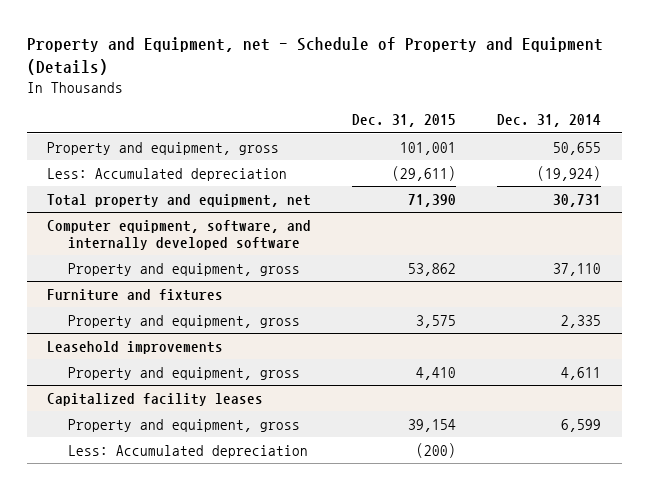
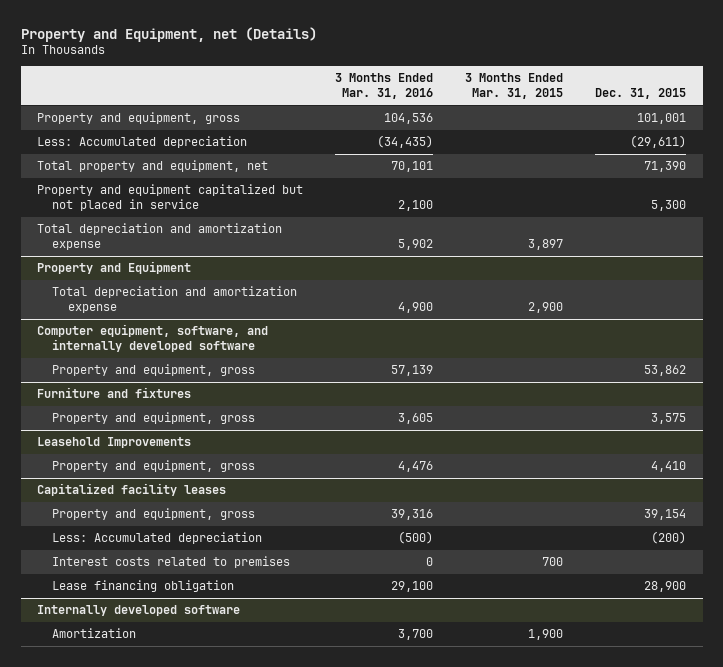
- Property and Equipment, net - Schedule of Property and Equipment (Details)
+ Property and Equipment, net (Details)
- | Dec. 31, 2015 | Dec. 31, 2014
+ | 3 Months Ended Mar. 31, 2016 | 3 Months Ended Mar. 31, 2015 | Dec. 31, 2015
+ Property and equipment capitalized but not placed in service | 2,100 | | 5,300
+ Total depreciation and amortization expense | 5,902 | 3,897 |
+ Property and Equipment
+ Total depreciation and amortization expense | 4,900 | 2,900 |
- Leasehold improvements
+ Leasehold Improvements
@ Capitalized facility leases
+ Interest costs related to premises | 0 | 700 |
+ Lease financing obligation | 29,100 | | 28,900
+ Internally developed software
+ Amortization | 3,700 | 1,900 |

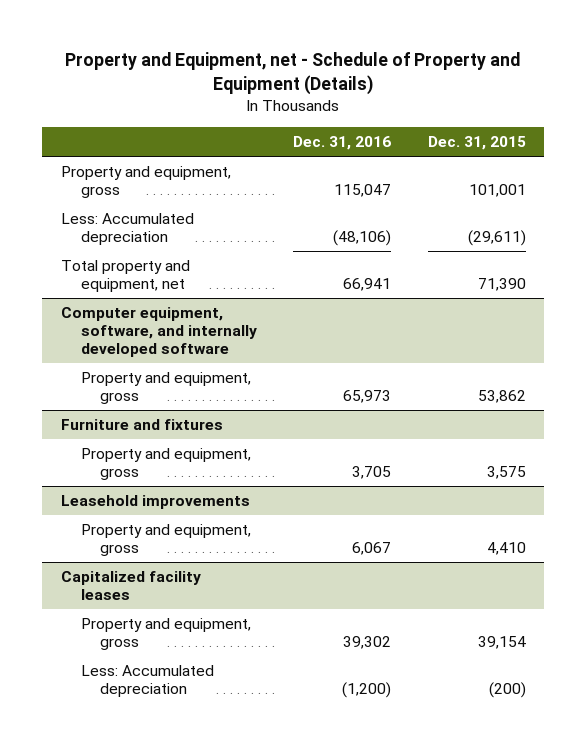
- Property and Equipment, net (Details)
+ Property and Equipment, net - Schedule of Property and Equipment (Details)
- | 3 Months Ended Mar. 31, 2016 | 3 Months Ended Mar. 31, 2015 | Dec. 31, 2015
+ | Dec. 31, 2016 | Dec. 31, 2015
- Property and equipment capitalized but not placed in service | 2,100 | | 5,300
- Total depreciation and amortization expense | 5,902 | 3,897 |
- Property and Equipment
- Total depreciation and amortization expense | 4,900 | 2,900 |
- Leasehold Improvements
+ Leasehold improvements
@ Capitalized facility leases
- Interest costs related to premises | 0 | 700 |
- Lease financing obligation | 29,100 | | 28,900
- Internally developed software
- Amortization | 3,700 | 1,900 |

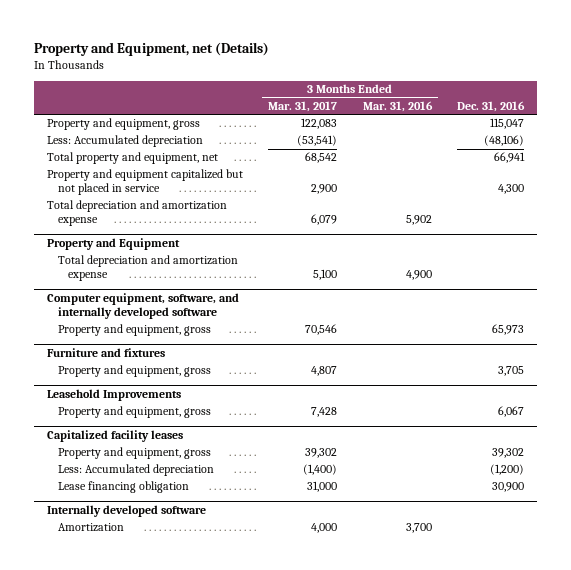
- Property and Equipment, net - Schedule of Property and Equipment (Details)
+ Property and Equipment, net (Details)
- | Dec. 31, 2016 | Dec. 31, 2015
+ | 3 Months Ended Mar. 31, 2017 | 3 Months Ended Mar. 31, 2016 | Dec. 31, 2016
+ Property and equipment capitalized but not placed in service | 2,900 | | 4,300
+ Total depreciation and amortization expense | 6,079 | 5,902 |
+ Property and Equipment
+ Total depreciation and amortization expense | 5,100 | 4,900 |
- Leasehold improvements
+ Leasehold Improvements
@ Capitalized facility leases
+ Lease financing obligation | 31,000 | | 30,900
+ Internally developed software
+ Amortization | 4,000 | 3,700 |

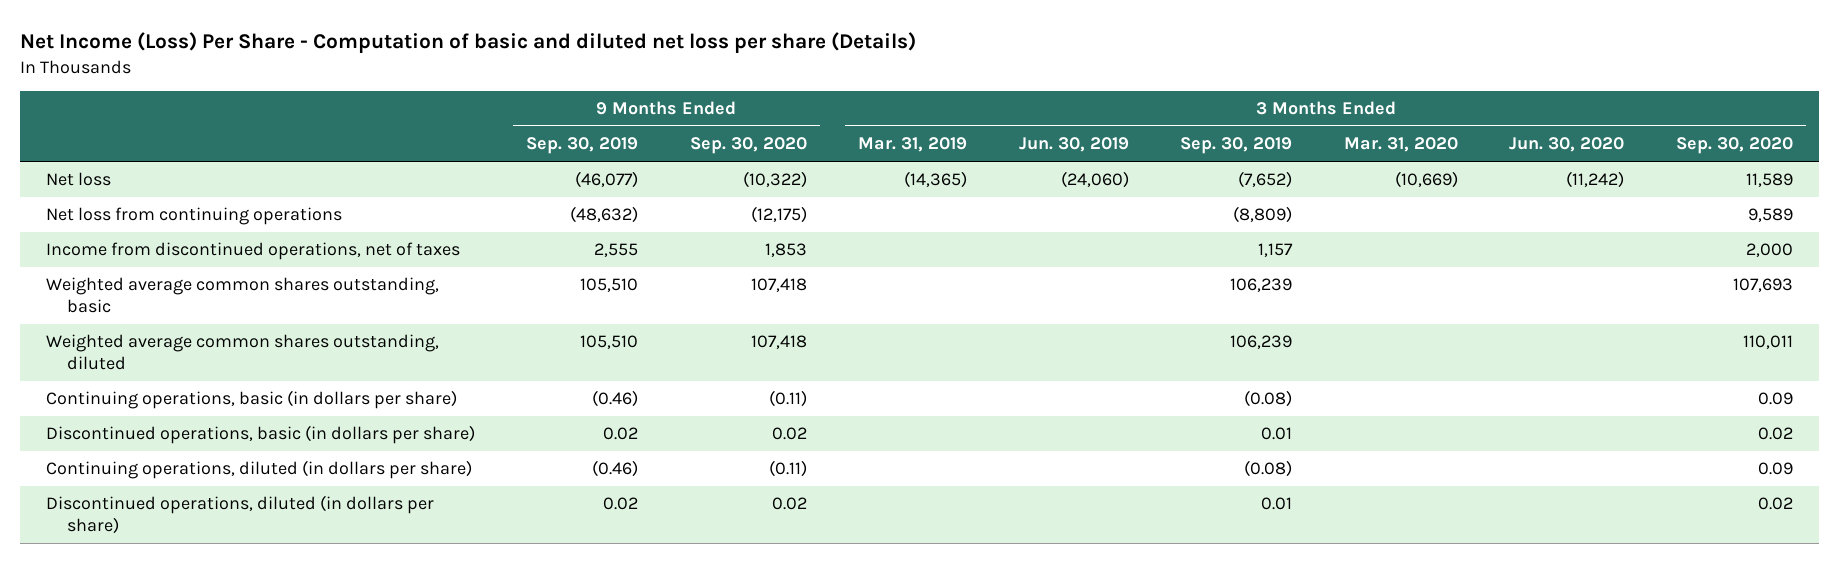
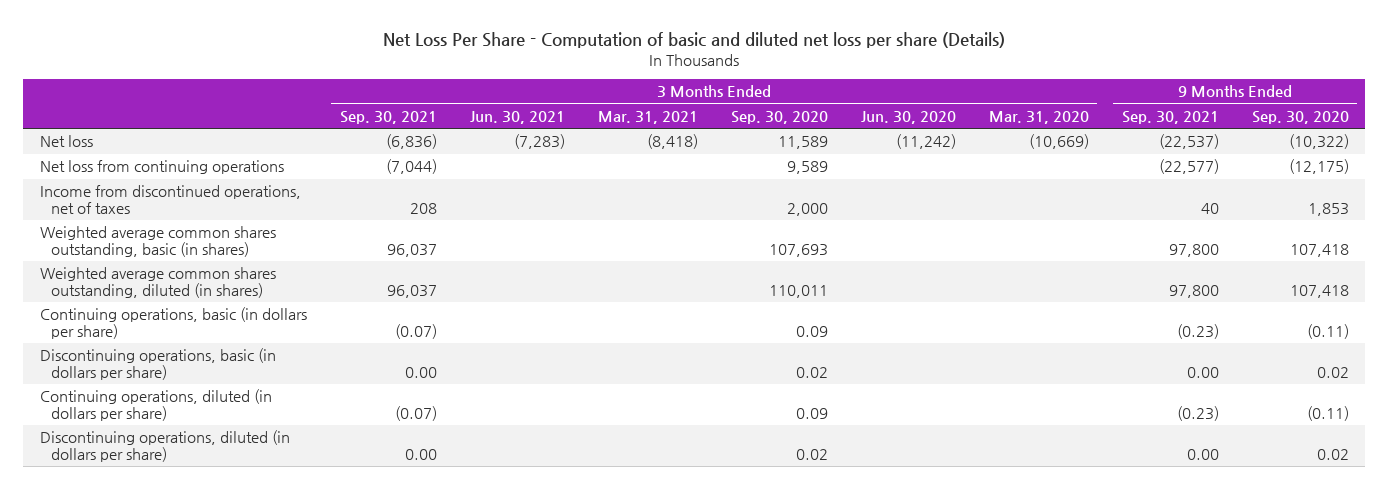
- Net Income (Loss) Per Share - Computation of basic and diluted net loss per share (Details)
+ Net Loss Per Share - Computation of basic and diluted net loss per share (Details)
- | 9 Months Ended Sep. 30, 2019 | 9 Months Ended Sep. 30, 2020 | 3 Months Ended Mar. 31, 2019 | 3 Months Ended Jun. 30, 2019 | 3 Months Ended Sep. 30, 2019 | 3 Months Ended Mar. 31, 2020 | 3 Months Ended Jun. 30, 2020 | 3 Months Ended Sep. 30, 2020
+ | 3 Months Ended Sep. 30, 2021 | 3 Months Ended Jun. 30, 2021 | 3 Months Ended Mar. 31, 2021 | 3 Months Ended Sep. 30, 2020 | 3 Months Ended Jun. 30, 2020 | 3 Months Ended Mar. 31, 2020 | 9 Months Ended Sep. 30, 2021 | 9 Months Ended Sep. 30, 2020
- Weighted average common shares outstanding, basic | 105,510 | 107,418 | | | 106,239 | | | 107,693
- Weighted average common shares outstanding, diluted | 105,510 | 107,418 | | | 106,239 | | | 110,011
+ Weighted average common shares outstanding, basic (in shares) | 96,037 | | | 107,693 | | | 97,800 | 107,418
+ Weighted average common shares outstanding, diluted (in shares) | 96,037 | | | 110,011 | | | 97,800 | 107,418
- Discontinued operations, basic (in dollars per share) | 0.02 | 0.02 | | | 0.01 | | | 0.02
+ Discontinuing operations, basic (in dollars per share) | 0.00 | | | 0.02 | | | 0.00 | 0.02
- Discontinued operations, diluted (in dollars per share) | 0.02 | 0.02 | | | 0.01 | | | 0.02
+ Discontinuing operations, diluted (in dollars per share) | 0.00 | | | 0.02 | | | 0.00 | 0.02

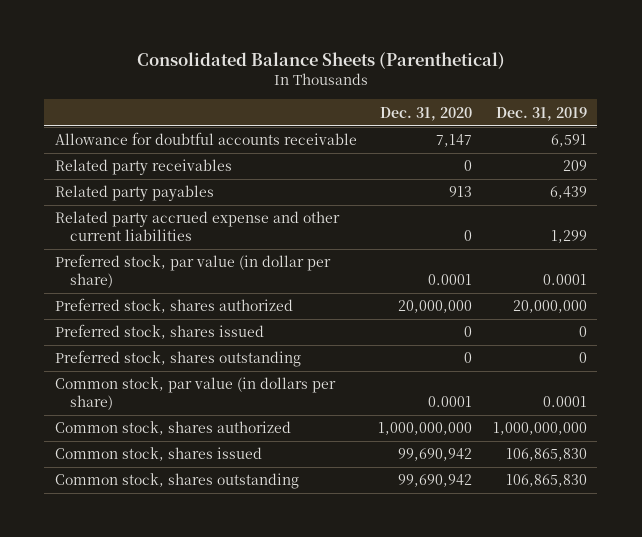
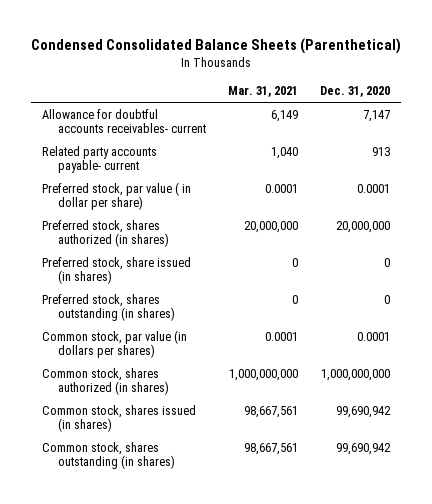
- Consolidated Balance Sheets (Parenthetical)
+ Condensed Consolidated Balance Sheets (Parenthetical)
- | Dec. 31, 2020 | Dec. 31, 2019
+ | Mar. 31, 2021 | Dec. 31, 2020
- Allowance for doubtful accounts receivable | 7,147 | 6,591
- Related party receivables | 0 | 209
- Related party payables | 913 | 6,439
- Related party accrued expense and other current liabilities | 0 | 1,299
- Preferred stock, par value (in dollar per share) | 0.0001 | 0.0001
- Preferred stock, shares authorized | 20,000,000 | 20,000,000
- Preferred stock, shares issued | 0 | 0
- Preferred stock, shares outstanding | 0 | 0
- Common stock, par value (in dollars per share) | 0.0001 | 0.0001
- Common stock, shares authorized | 1,000,000,000 | 1,000,000,000
- Common stock, shares issued | 99,690,942 | 106,865,830
- Common stock, shares outstanding | 99,690,942 | 106,865,830
+ Allowance for doubtful accounts receivables- current | 6,149 | 7,147
+ Related party accounts payable- current | 1,040 | 913
+ Preferred stock, par value ( in dollar per share) | 0.0001 | 0.0001
+ Preferred stock, shares authorized (in shares) | 20,000,000 | 20,000,000
+ Preferred stock, share issued (in shares) | 0 | 0
+ Preferred stock, shares outstanding (in shares) | 0 | 0
+ Common stock, par value (in dollars per shares) | 0.0001 | 0.0001
+ Common stock, shares authorized (in shares) | 1,000,000,000 | 1,000,000,000
+ Common stock, shares issued (in shares) | 98,667,561 | 99,690,942
+ Common stock, shares outstanding (in shares) | 98,667,561 | 99,690,942

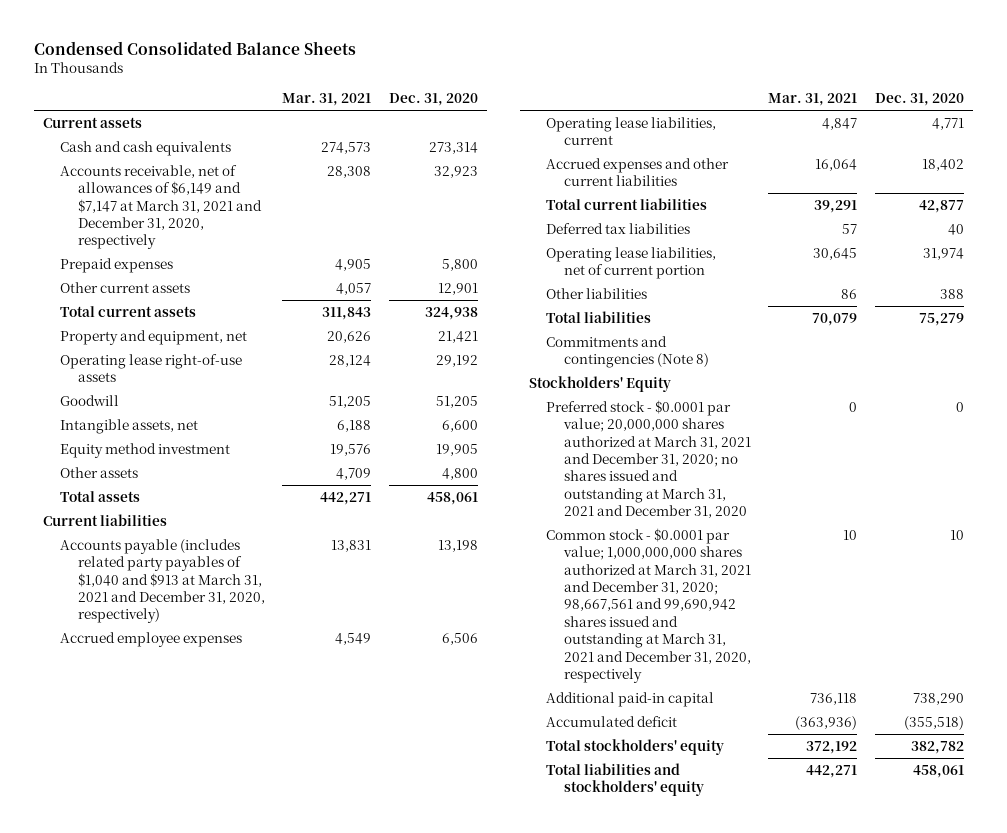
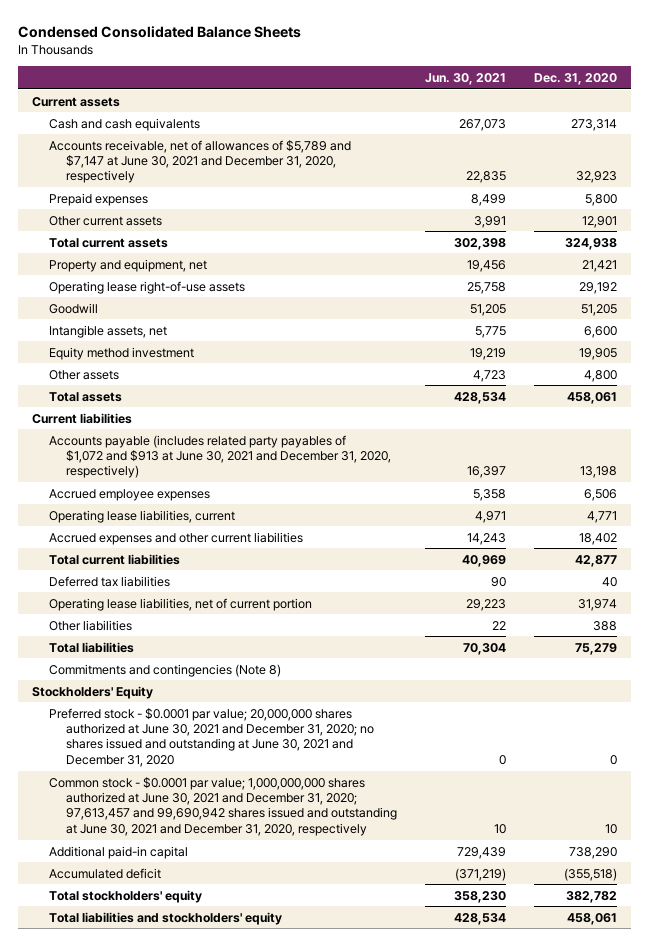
- | Mar. 31, 2021 | Dec. 31, 2020
+ | Jun. 30, 2021 | Dec. 31, 2020
- Accounts receivable, net of allowances of $6,149 and $7,147 at March 31, 2021 and December 31, 2020, respectively | 28,308 | 32,923
+ Accounts receivable, net of allowances of $5,789 and $7,147 at June 30, 2021 and December 31, 2020, respectively | 22,835 | 32,923
- Accounts payable (includes related party payables of $1,040 and $913 at March 31, 2021 and December 31, 2020, respectively) | 13,831 | 13,198
+ Accounts payable (includes related party payables of $1,072 and $913 at June 30, 2021 and December 31, 2020, respectively) | 16,397 | 13,198
- Preferred stock - $0.0001 par value; 20,000,000 shares authorized at March 31, 2021 and December 31, 2020; no shares issued and outstanding at March 31, 2021 and December 31, 2020 | 0 | 0
- Common stock - $0.0001 par value; 1,000,000,000 shares authorized at March 31, 2021 and December 31, 2020; 98,667,561 and 99,690,942 shares issued and outstanding at March 31, 2021 and December 31, 2020, respectively | 10 | 10
+ Preferred stock - $0.0001 par value; 20,000,000 shares authorized at June 30, 2021 and December 31, 2020; no shares issued and outstanding at June 30, 2021 and December 31, 2020 | 0 | 0
+ Common stock - $0.0001 par value; 1,000,000,000 shares authorized at June 30, 2021 and December 31, 2020; 97,613,457 and 99,690,942 shares issued and outstanding at June 30, 2021 and December 31, 2020, respectively | 10 | 10

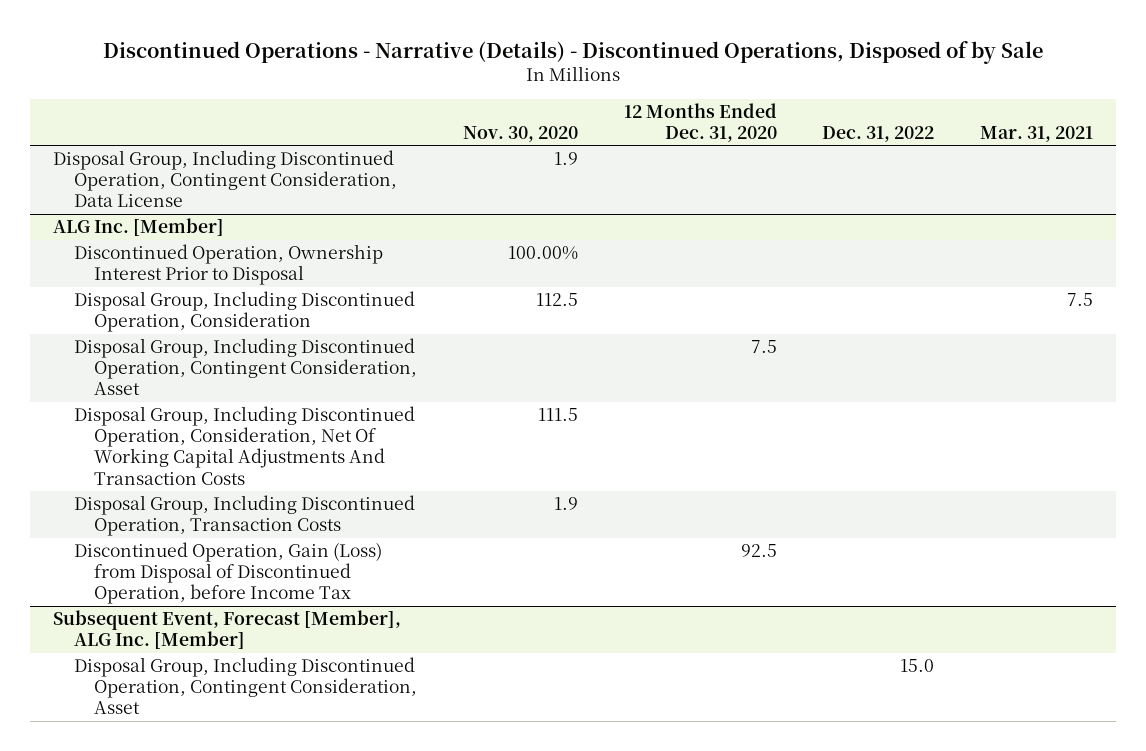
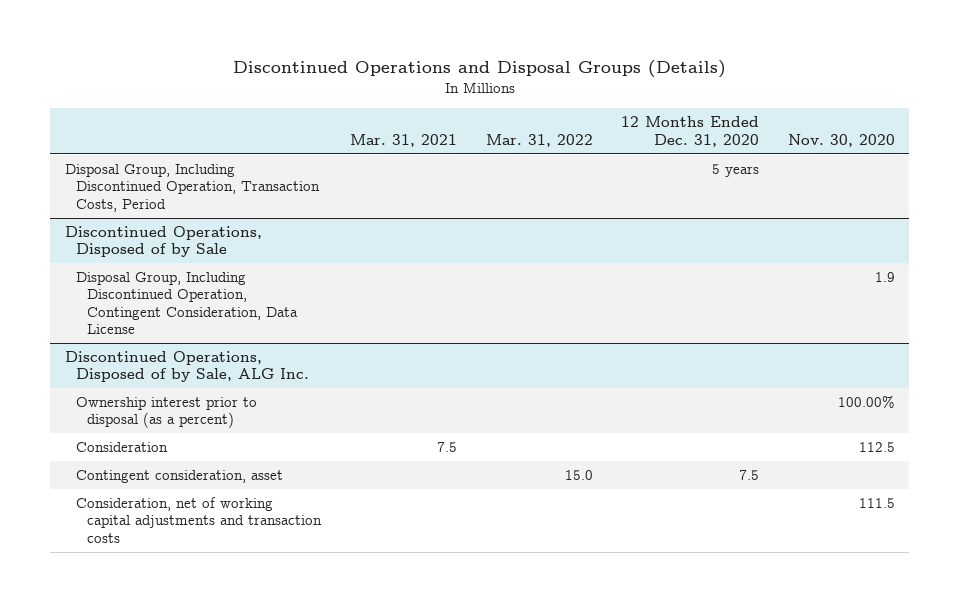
- Discontinued Operations - Narrative (Details) - Discontinued Operations, Disposed of by Sale
+ Discontinued Operations and Disposal Groups (Details)
- | Nov. 30, 2020 | 12 Months Ended Dec. 31, 2020 | Dec. 31, 2022 | Mar. 31, 2021
+ | Mar. 31, 2021 | Mar. 31, 2022 | 12 Months Ended Dec. 31, 2020 | Nov. 30, 2020
+ Disposal Group, Including Discontinued Operation, Transaction Costs, Period | | | 5 years |
+ Discontinued Operations, Disposed of by Sale
- ALG Inc. [Member]
- Discontinued Operation, Ownership Interest Prior to Disposal | 100.00% | | |
- Disposal Group, Including Discontinued Operation, Consideration | 112.5 | | | 7.5
- Disposal Group, Including Discontinued Operation, Contingent Consideration, Asset | | 7.5 | |
- Disposal Group, Including Discontinued Operation, Consideration, Net Of Working Capital Adjustments And Transaction Costs | 111.5 | | |
- Disposal Group, Including Discontinued Operation, Transaction Costs | 1.9 | | |
- Discontinued Operation, Gain (Loss) from Disposal of Discontinued Operation, before Income Tax | | 92.5 | |
- Subsequent Event, Forecast [Member], ALG Inc. [Member]
- Disposal Group, Including Discontinued Operation, Contingent Consideration, Asset | | | 15.0 |
+ Discontinued Operations, Disposed of by Sale, ALG Inc.
+ Ownership interest prior to disposal (as a percent) | | | | 100.00%
+ Consideration | 7.5 | | | 112.5
+ Contingent consideration, asset | | 15.0 | 7.5 |
+ Consideration, net of working capital adjustments and transaction costs | | | | 111.5

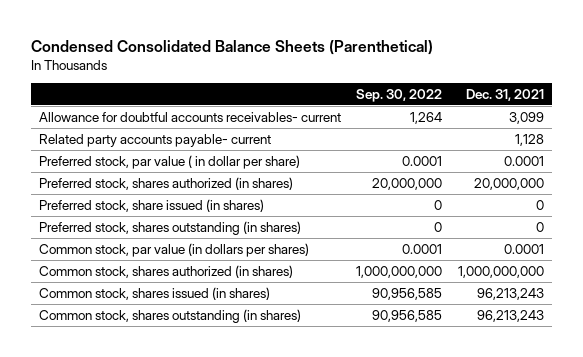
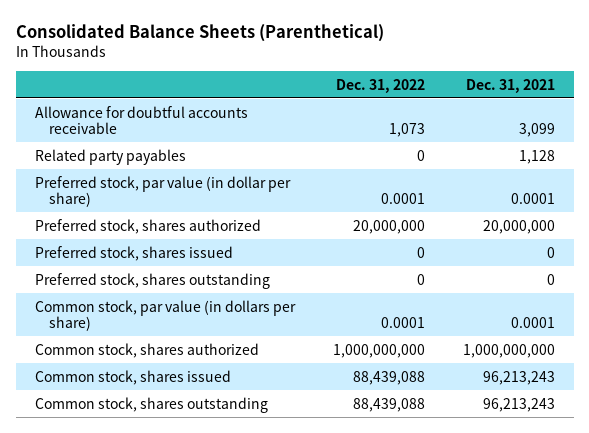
- Condensed Consolidated Balance Sheets (Parenthetical)
+ Consolidated Balance Sheets (Parenthetical)
- | Sep. 30, 2022 | Dec. 31, 2021
+ | Dec. 31, 2022 | Dec. 31, 2021
- Allowance for doubtful accounts receivables- current | 1,264 | 3,099
- Related party accounts payable- current | | 1,128
- Preferred stock, par value ( in dollar per share) | 0.0001 | 0.0001
- Preferred stock, shares authorized (in shares) | 20,000,000 | 20,000,000
- Preferred stock, share issued (in shares) | 0 | 0
- Preferred stock, shares outstanding (in shares) | 0 | 0
- Common stock, par value (in dollars per shares) | 0.0001 | 0.0001
- Common stock, shares authorized (in shares) | 1,000,000,000 | 1,000,000,000
- Common stock, shares issued (in shares) | 90,956,585 | 96,213,243
- Common stock, shares outstanding (in shares) | 90,956,585 | 96,213,243
+ Allowance for doubtful accounts receivable | 1,073 | 3,099
+ Related party payables | 0 | 1,128
+ Preferred stock, par value (in dollar per share) | 0.0001 | 0.0001
+ Preferred stock, shares authorized | 20,000,000 | 20,000,000
+ Preferred stock, shares issued | 0 | 0
+ Preferred stock, shares outstanding | 0 | 0
+ Common stock, par value (in dollars per share) | 0.0001 | 0.0001
+ Common stock, shares authorized | 1,000,000,000 | 1,000,000,000
+ Common stock, shares issued | 88,439,088 | 96,213,243
+ Common stock, shares outstanding | 88,439,088 | 96,213,243

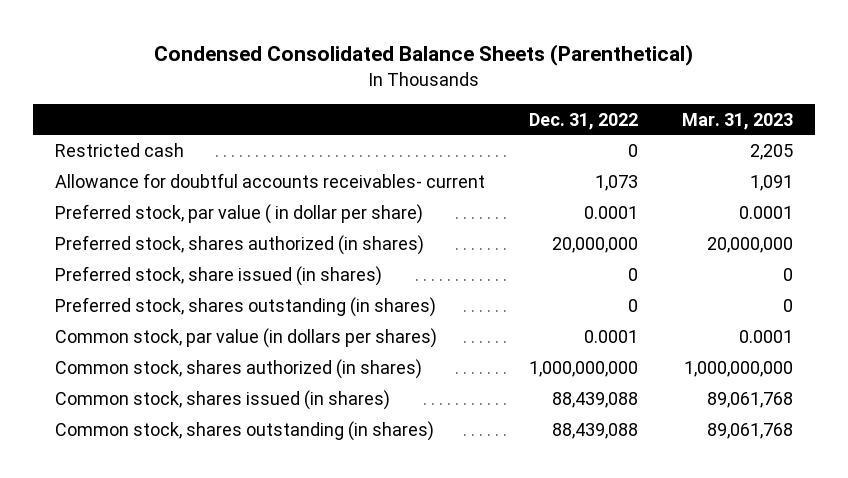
- Consolidated Balance Sheets (Parenthetical)
+ Condensed Consolidated Balance Sheets (Parenthetical)
- | Dec. 31, 2022 | Dec. 31, 2021
+ | Dec. 31, 2022 | Mar. 31, 2023
- Allowance for doubtful accounts receivable | 1,073 | 3,099
- Related party payables | 0 | 1,128
- Preferred stock, par value (in dollar per share) | 0.0001 | 0.0001
- Preferred stock, shares authorized | 20,000,000 | 20,000,000
- Preferred stock, shares issued | 0 | 0
- Preferred stock, shares outstanding | 0 | 0
- Common stock, par value (in dollars per share) | 0.0001 | 0.0001
- Common stock, shares authorized | 1,000,000,000 | 1,000,000,000
- Common stock, shares issued | 88,439,088 | 96,213,243
- Common stock, shares outstanding | 88,439,088 | 96,213,243
+ Restricted cash | 0 | 2,205
+ Allowance for doubtful accounts receivables- current | 1,073 | 1,091
+ Preferred stock, par value ( in dollar per share) | 0.0001 | 0.0001
+ Preferred stock, shares authorized (in shares) | 20,000,000 | 20,000,000
+ Preferred stock, share issued (in shares) | 0 | 0
+ Preferred stock, shares outstanding (in shares) | 0 | 0
+ Common stock, par value (in dollars per shares) | 0.0001 | 0.0001
+ Common stock, shares authorized (in shares) | 1,000,000,000 | 1,000,000,000
+ Common stock, shares issued (in shares) | 88,439,088 | 89,061,768
+ Common stock, shares outstanding (in shares) | 88,439,088 | 89,061,768

